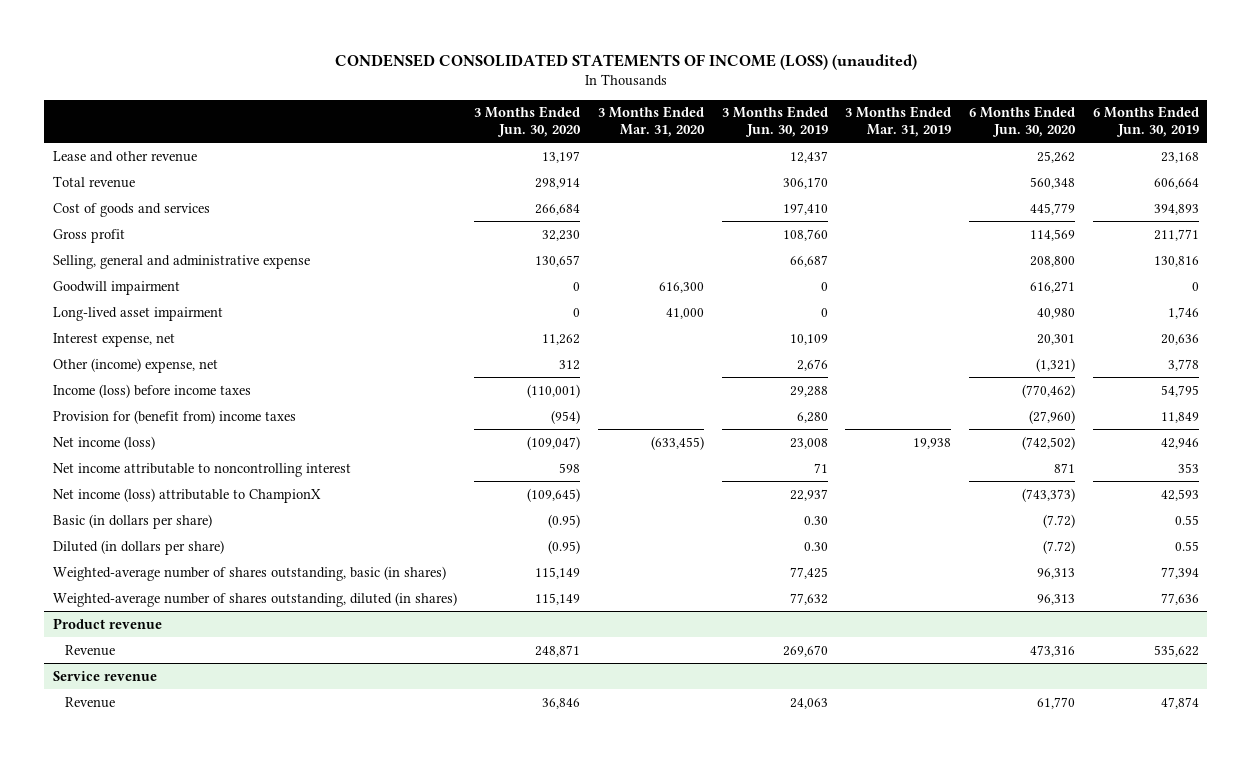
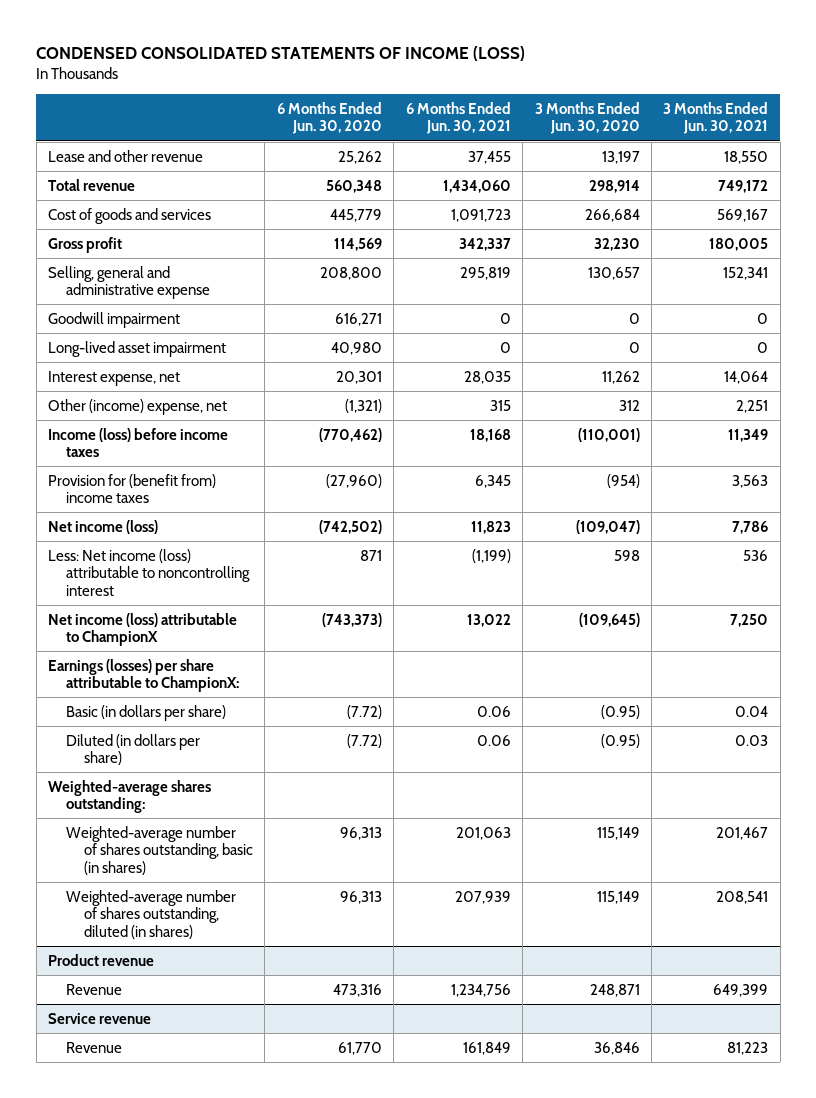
- CONDENSED CONSOLIDATED STATEMENTS OF INCOME (LOSS) (unaudited)
+ CONDENSED CONSOLIDATED STATEMENTS OF INCOME (LOSS)
- | 3 Months Ended Jun. 30, 2020 | 3 Months Ended Mar. 31, 2020 | 3 Months Ended Jun. 30, 2019 | 3 Months Ended Mar. 31, 2019 | 6 Months Ended Jun. 30, 2020 | 6 Months Ended Jun. 30, 2019
+ | 6 Months Ended Jun. 30, 2020 | 6 Months Ended Jun. 30, 2021 | 3 Months Ended Jun. 30, 2020 | 3 Months Ended Jun. 30, 2021
- Net income attributable to noncontrolling interest | 598 | | 71 | | 871 | 353
+ Less: Net income (loss) attributable to noncontrolling interest | 871 | (1,199) | 598 | 536
+ Earnings (losses) per share attributable to ChampionX:
+ Weighted-average shares outstanding:

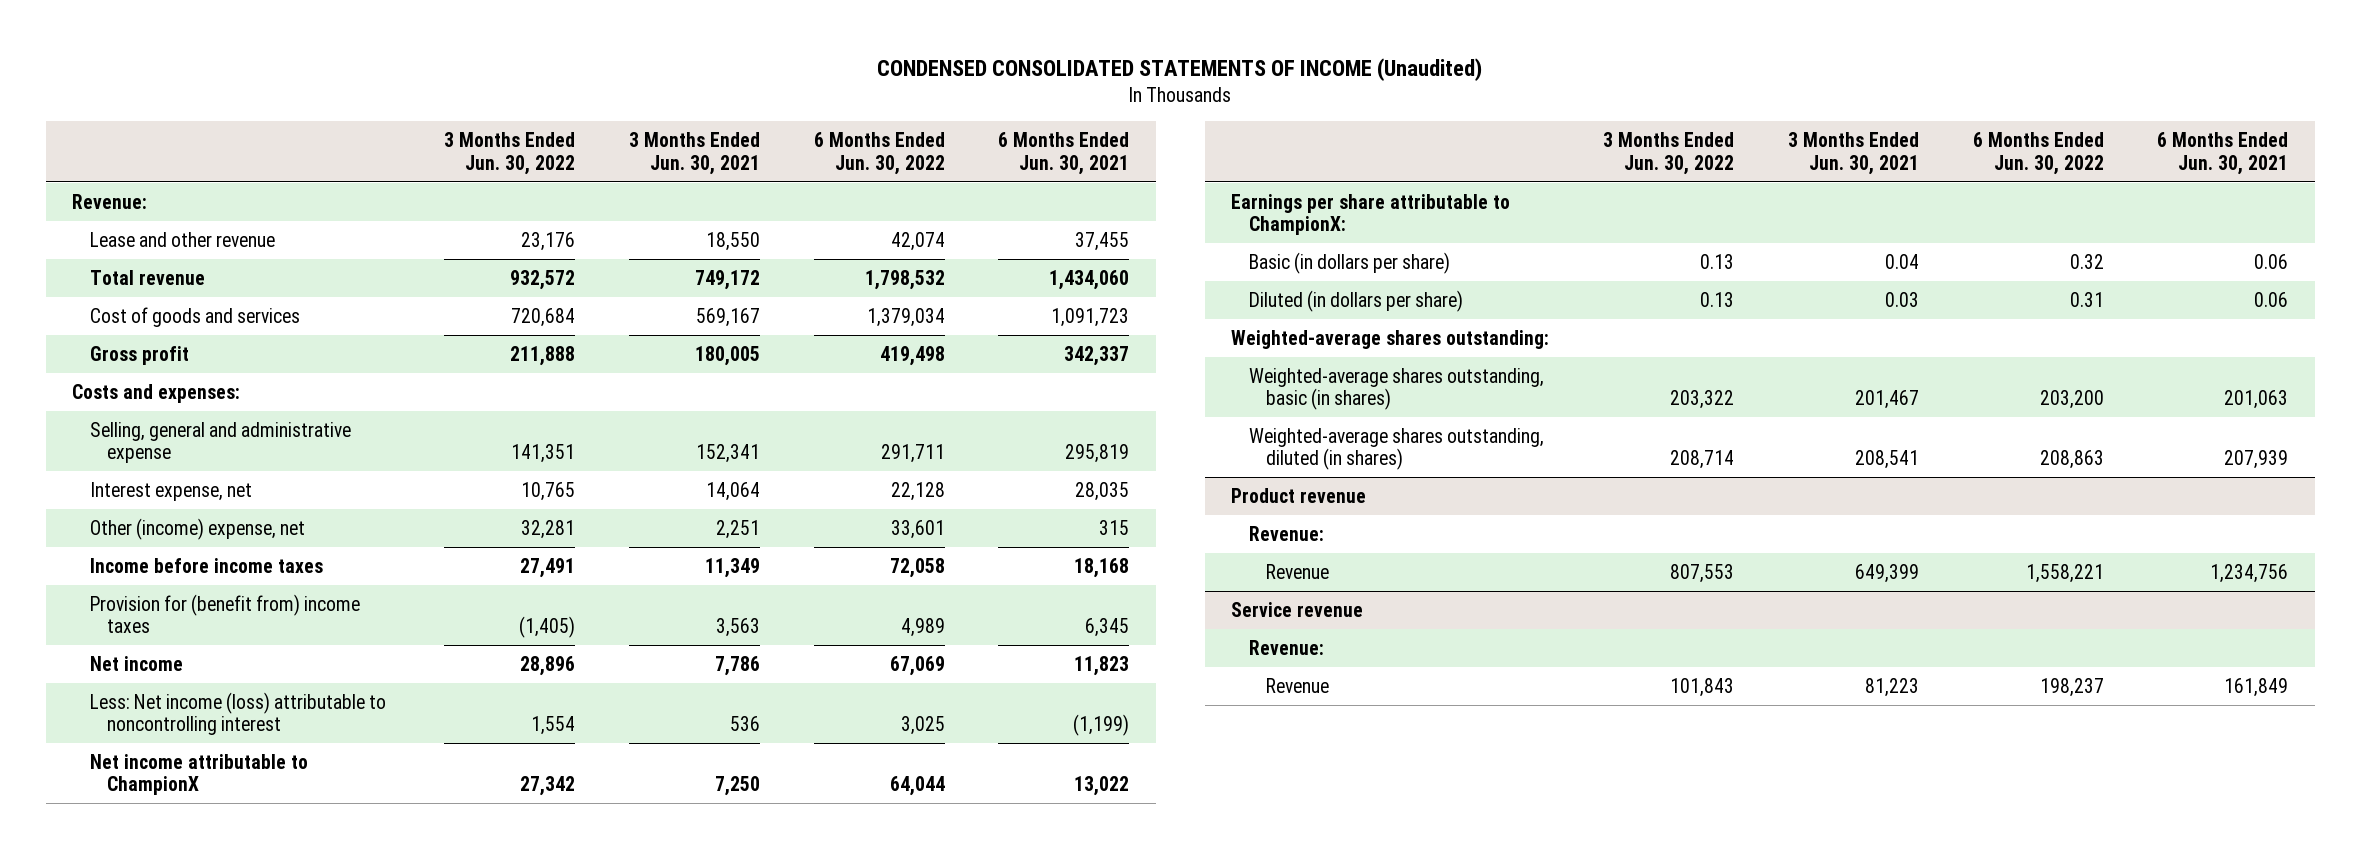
- CONDENSED CONSOLIDATED STATEMENTS OF INCOME (LOSS)
+ CONDENSED CONSOLIDATED STATEMENTS OF INCOME (Unaudited)
- | 6 Months Ended Jun. 30, 2020 | 6 Months Ended Jun. 30, 2021 | 3 Months Ended Jun. 30, 2020 | 3 Months Ended Jun. 30, 2021
+ | 3 Months Ended Jun. 30, 2022 | 3 Months Ended Jun. 30, 2021 | 6 Months Ended Jun. 30, 2022 | 6 Months Ended Jun. 30, 2021
+ Revenue:
+ Costs and expenses:
- Goodwill impairment | 616,271 | 0 | 0 | 0
- Long-lived asset impairment | 40,980 | 0 | 0 | 0
- Income (loss) before income taxes | (770,462) | 18,168 | (110,001) | 11,349
+ Income before income taxes | 27,491 | 11,349 | 72,058 | 18,168
- Net income (loss) | (742,502) | 11,823 | (109,047) | 7,786
+ Net income | 28,896 | 7,786 | 67,069 | 11,823
- Net income (loss) attributable to ChampionX | (743,373) | 13,022 | (109,645) | 7,250
- Earnings (losses) per share attributable to ChampionX:
+ Net income attributable to ChampionX | 27,342 | 7,250 | 64,044 | 13,022
+ Earnings per share attributable to ChampionX:
- Weighted-average number of shares outstanding, basic (in shares) | 96,313 | 201,063 | 115,149 | 201,467
- Weighted-average number of shares outstanding, diluted (in shares) | 96,313 | 207,939 | 115,149 | 208,541
+ Weighted-average shares outstanding, basic (in shares) | 203,322 | 201,467 | 203,200 | 201,063
+ Weighted-average shares outstanding, diluted (in shares) | 208,714 | 208,541 | 208,863 | 207,939
@ Product revenue
+ Revenue:
@ Service revenue
+ Revenue:

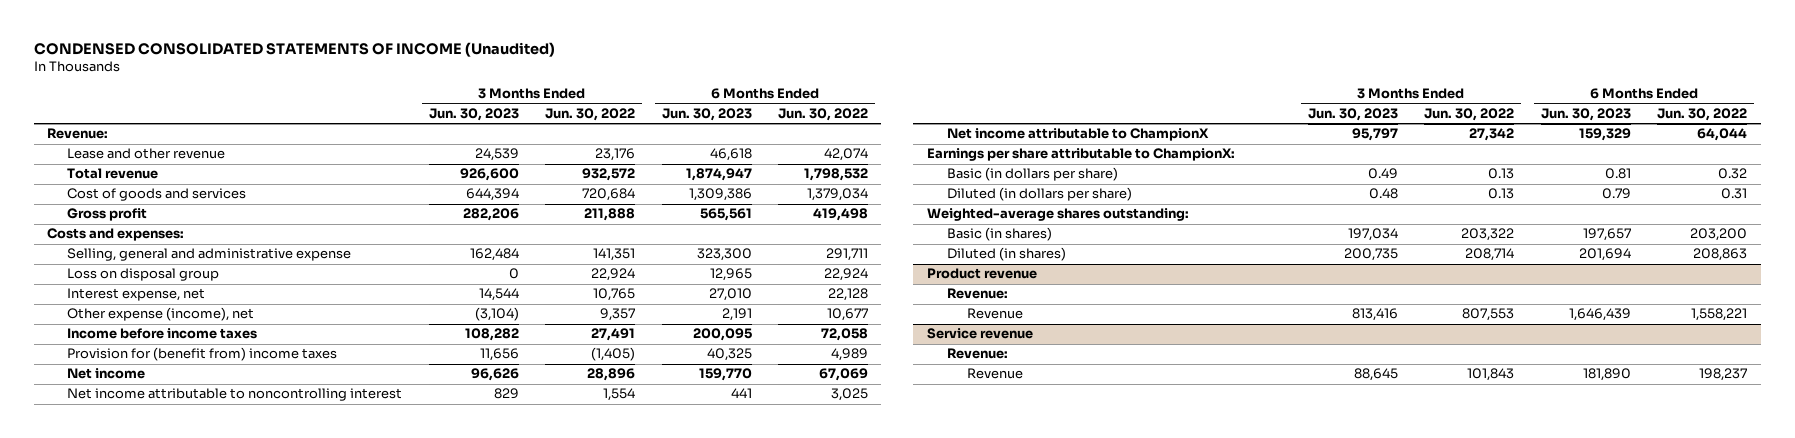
- | 3 Months Ended Jun. 30, 2022 | 3 Months Ended Jun. 30, 2021 | 6 Months Ended Jun. 30, 2022 | 6 Months Ended Jun. 30, 2021
+ | 3 Months Ended Jun. 30, 2023 | 3 Months Ended Jun. 30, 2022 | 6 Months Ended Jun. 30, 2023 | 6 Months Ended Jun. 30, 2022
+ Loss on disposal group | 0 | 22,924 | 12,965 | 22,924
- Other (income) expense, net | 32,281 | 2,251 | 33,601 | 315
+ Other expense (income), net | (3,104) | 9,357 | 2,191 | 10,677
- Less: Net income (loss) attributable to noncontrolling interest | 1,554 | 536 | 3,025 | (1,199)
+ Net income attributable to noncontrolling interest | 829 | 1,554 | 441 | 3,025
- Weighted-average shares outstanding, basic (in shares) | 203,322 | 201,467 | 203,200 | 201,063
- Weighted-average shares outstanding, diluted (in shares) | 208,714 | 208,541 | 208,863 | 207,939
+ Basic (in shares) | 197,034 | 203,322 | 197,657 | 203,200
+ Diluted (in shares) | 200,735 | 208,714 | 201,694 | 208,863

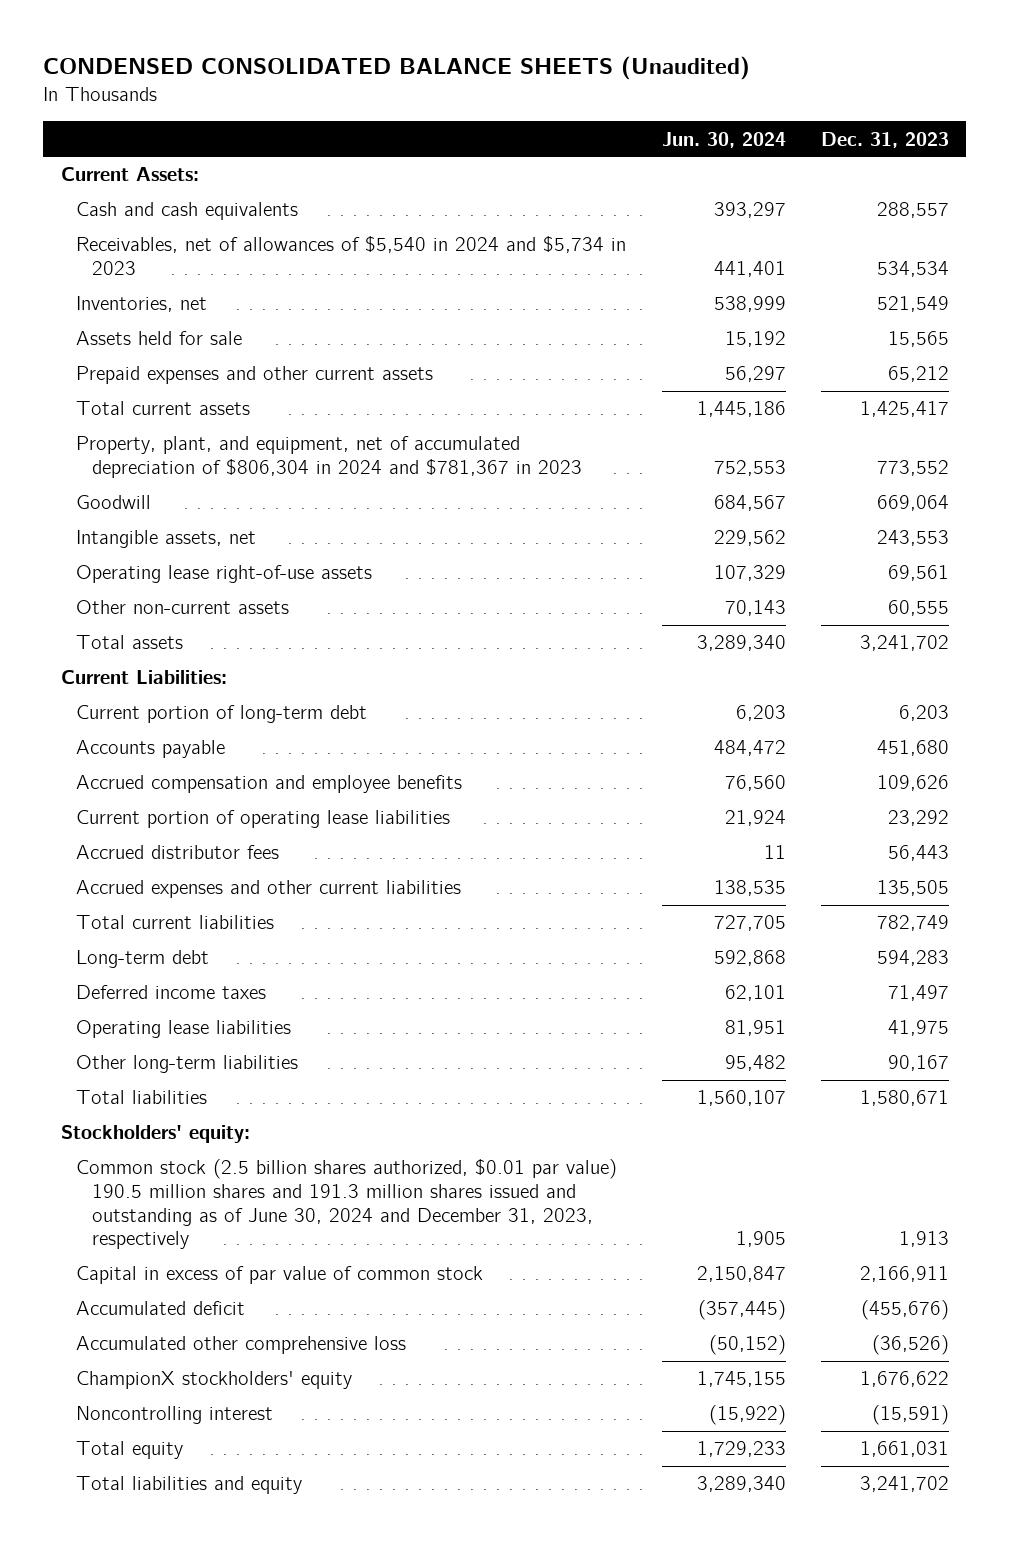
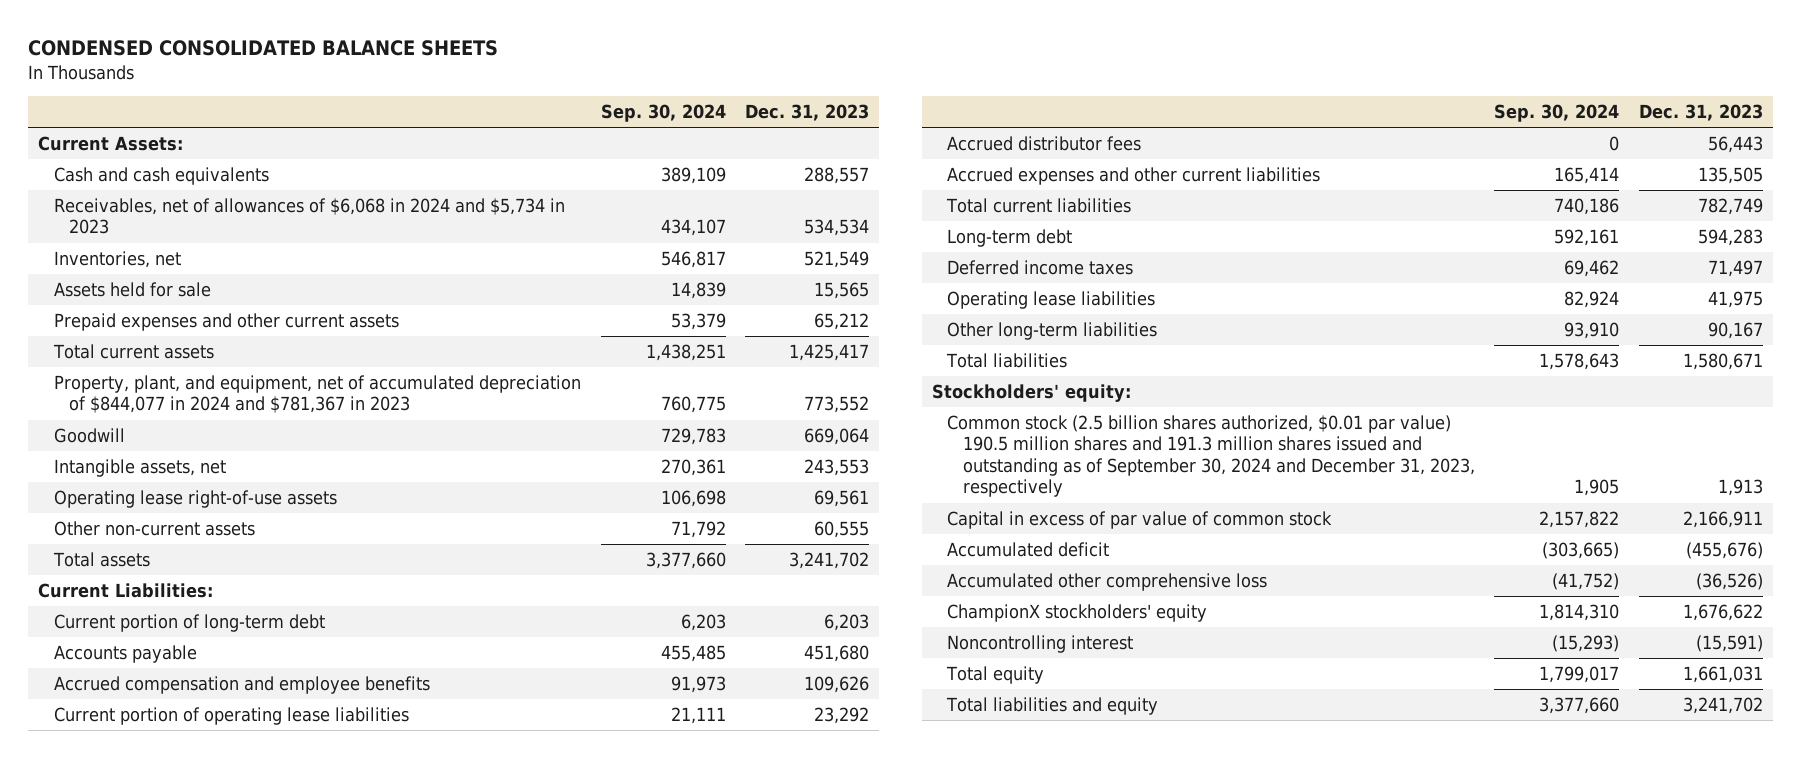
- CONDENSED CONSOLIDATED BALANCE SHEETS (Unaudited)
+ CONDENSED CONSOLIDATED BALANCE SHEETS
- | Jun. 30, 2024 | Dec. 31, 2023
+ | Sep. 30, 2024 | Dec. 31, 2023
- Receivables, net of allowances of $5,540 in 2024 and $5,734 in 2023 | 441,401 | 534,534
+ Receivables, net of allowances of $6,068 in 2024 and $5,734 in 2023 | 434,107 | 534,534
- Property, plant, and equipment, net of accumulated depreciation of $806,304 in 2024 and $781,367 in 2023 | 752,553 | 773,552
+ Property, plant, and equipment, net of accumulated depreciation of $844,077 in 2024 and $781,367 in 2023 | 760,775 | 773,552
- Common stock (2.5 billion shares authorized, $0.01 par value) 190.5 million shares and 191.3 million shares issued and outstanding as of June 30, 2024 and December 31, 2023, respectively | 1,905 | 1,913
+ Common stock (2.5 billion shares authorized, $0.01 par value) 190.5 million shares and 191.3 million shares issued and outstanding as of September 30, 2024 and December 31, 2023, respectively | 1,905 | 1,913

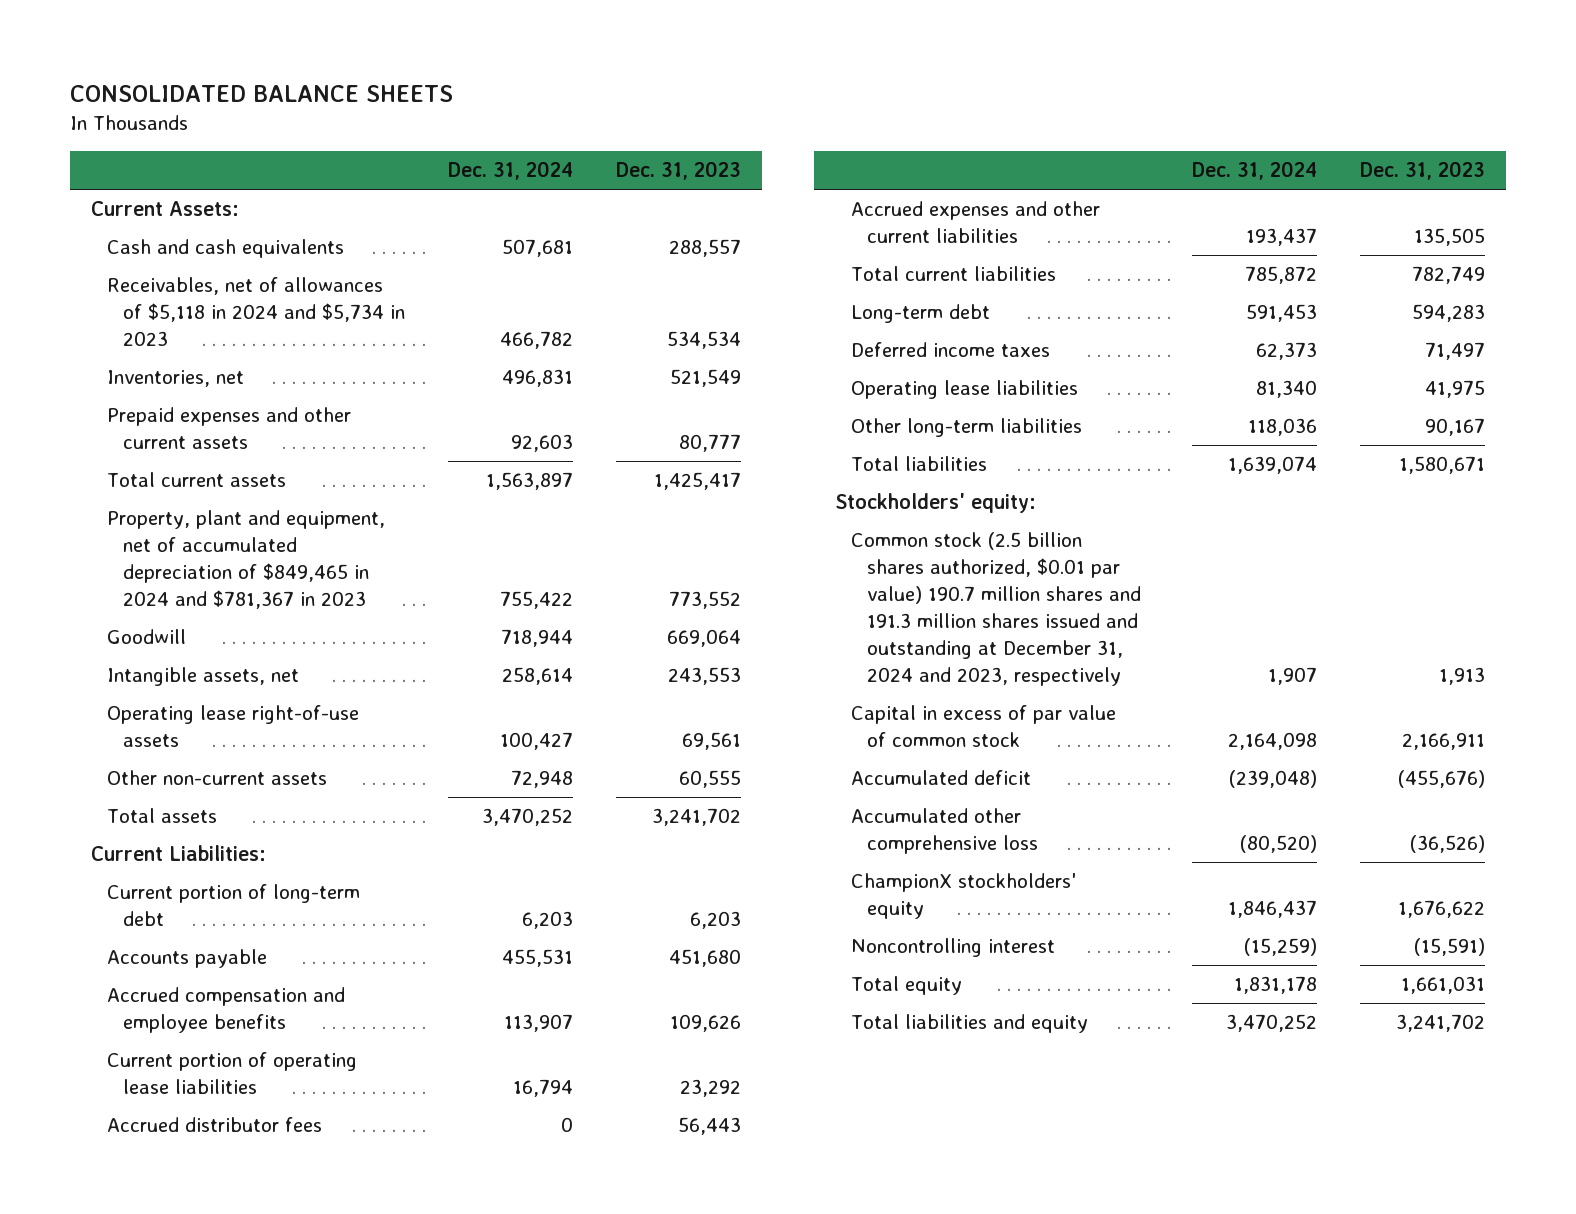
- CONDENSED CONSOLIDATED BALANCE SHEETS
+ CONSOLIDATED BALANCE SHEETS
- | Sep. 30, 2024 | Dec. 31, 2023
+ | Dec. 31, 2024 | Dec. 31, 2023
- Receivables, net of allowances of $6,068 in 2024 and $5,734 in 2023 | 434,107 | 534,534
+ Receivables, net of allowances of $5,118 in 2024 and $5,734 in 2023 | 466,782 | 534,534
- Assets held for sale | 14,839 | 15,565
- Prepaid expenses and other current assets | 53,379 | 65,212
+ Prepaid expenses and other current assets | 92,603 | 80,777
- Property, plant, and equipment, net of accumulated depreciation of $844,077 in 2024 and $781,367 in 2023 | 760,775 | 773,552
+ Property, plant and equipment, net of accumulated depreciation of $849,465 in 2024 and $781,367 in 2023 | 755,422 | 773,552
- Common stock (2.5 billion shares authorized, $0.01 par value) 190.5 million shares and 191.3 million shares issued and outstanding as of September 30, 2024 and December 31, 2023, respectively | 1,905 | 1,913
+ Common stock (2.5 billion shares authorized, $0.01 par value) 190.7 million shares and 191.3 million shares issued and outstanding at December 31, 2024 and 2023, respectively | 1,907 | 1,913

